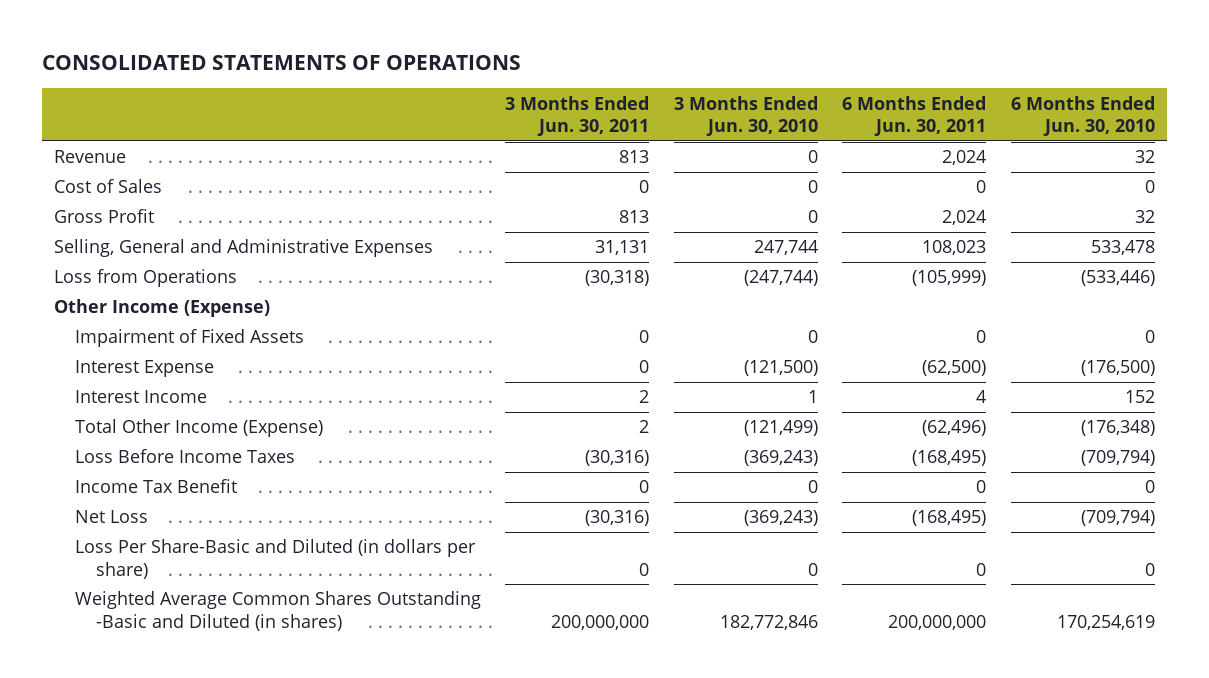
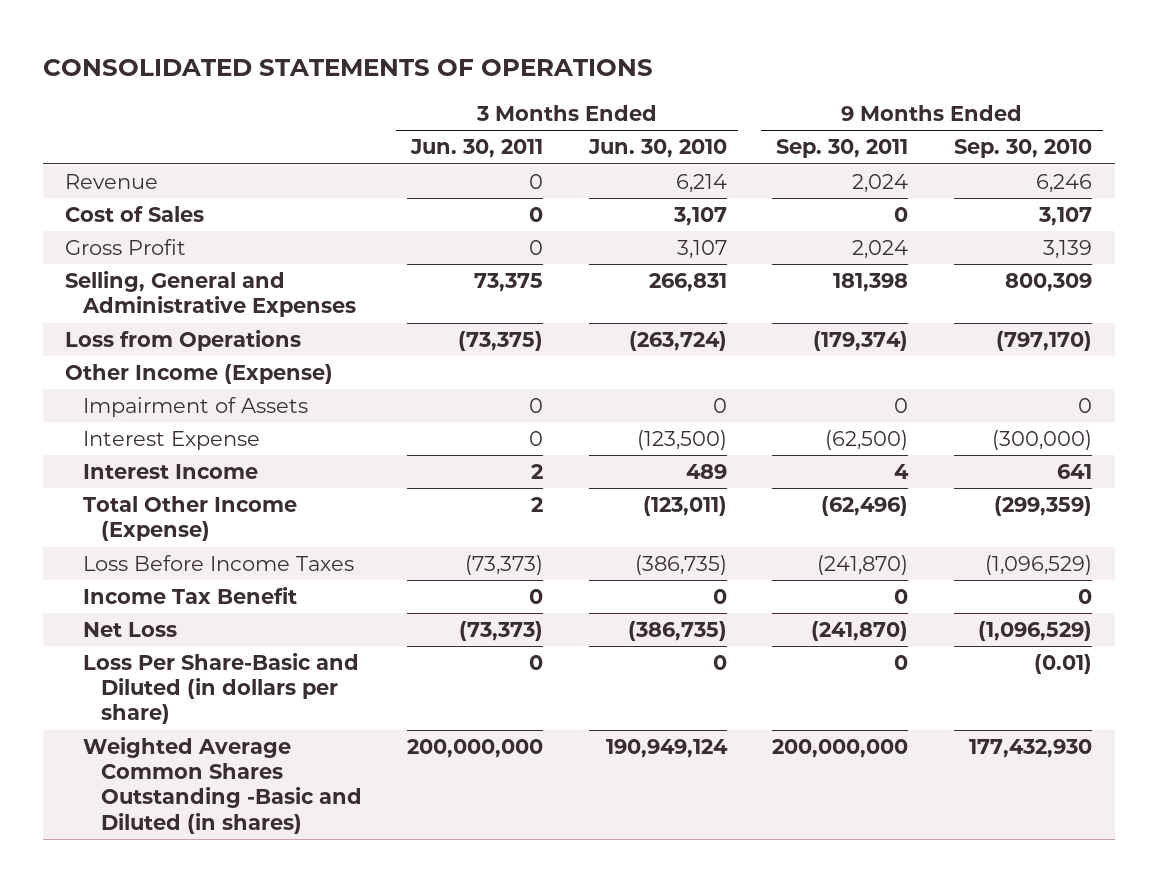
- | 3 Months Ended Jun. 30, 2011 | 3 Months Ended Jun. 30, 2010 | 6 Months Ended Jun. 30, 2011 | 6 Months Ended Jun. 30, 2010
+ | 3 Months Ended Jun. 30, 2011 | 3 Months Ended Jun. 30, 2010 | 9 Months Ended Sep. 30, 2011 | 9 Months Ended Sep. 30, 2010
- Revenue | 813 | 0 | 2,024 | 32
- Cost of Sales | 0 | 0 | 0 | 0
- Gross Profit | 813 | 0 | 2,024 | 32
- Selling, General and Administrative Expenses | 31,131 | 247,744 | 108,023 | 533,478
- Loss from Operations | (30,318) | (247,744) | (105,999) | (533,446)
+ Revenue | 0 | 6,214 | 2,024 | 6,246
+ Cost of Sales | 0 | 3,107 | 0 | 3,107
+ Gross Profit | 0 | 3,107 | 2,024 | 3,139
+ Selling, General and Administrative Expenses | 73,375 | 266,831 | 181,398 | 800,309
+ Loss from Operations | (73,375) | (263,724) | (179,374) | (797,170)
- Impairment of Fixed Assets | 0 | 0 | 0 | 0
- Interest Expense | 0 | (121,500) | (62,500) | (176,500)
- Interest Income | 2 | 1 | 4 | 152
- Total Other Income (Expense) | 2 | (121,499) | (62,496) | (176,348)
- Loss Before Income Taxes | (30,316) | (369,243) | (168,495) | (709,794)
+ Impairment of Assets | 0 | 0 | 0 | 0
+ Interest Expense | 0 | (123,500) | (62,500) | (300,000)
+ Interest Income | 2 | 489 | 4 | 641
+ Total Other Income (Expense) | 2 | (123,011) | (62,496) | (299,359)
+ Loss Before Income Taxes | (73,373) | (386,735) | (241,870) | (1,096,529)
- Net Loss | (30,316) | (369,243) | (168,495) | (709,794)
+ Net Loss | (73,373) | (386,735) | (241,870) | (1,096,529)
- Weighted Average Common Shares Outstanding -Basic and Diluted (in shares) | 200,000,000 | 182,772,846 | 200,000,000 | 170,254,619
+ Weighted Average Common Shares Outstanding -Basic and Diluted (in shares) | 200,000,000 | 190,949,124 | 200,000,000 | 177,432,930

